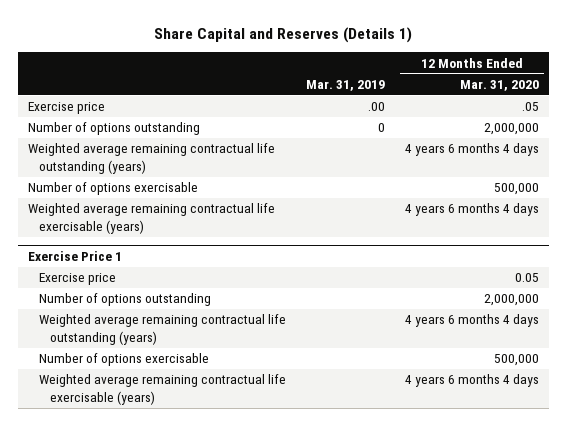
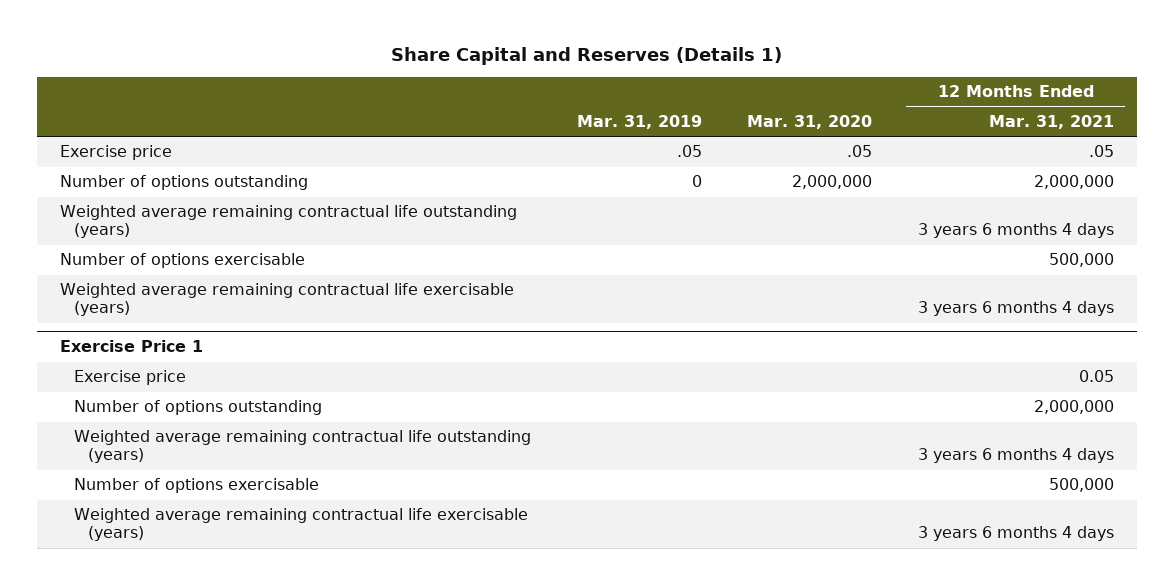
- | Mar. 31, 2019 | 12 Months Ended Mar. 31, 2020
+ | Mar. 31, 2019 | Mar. 31, 2020 | 12 Months Ended Mar. 31, 2021
- Exercise price | .00 | .05
+ Exercise price | .05 | .05 | .05

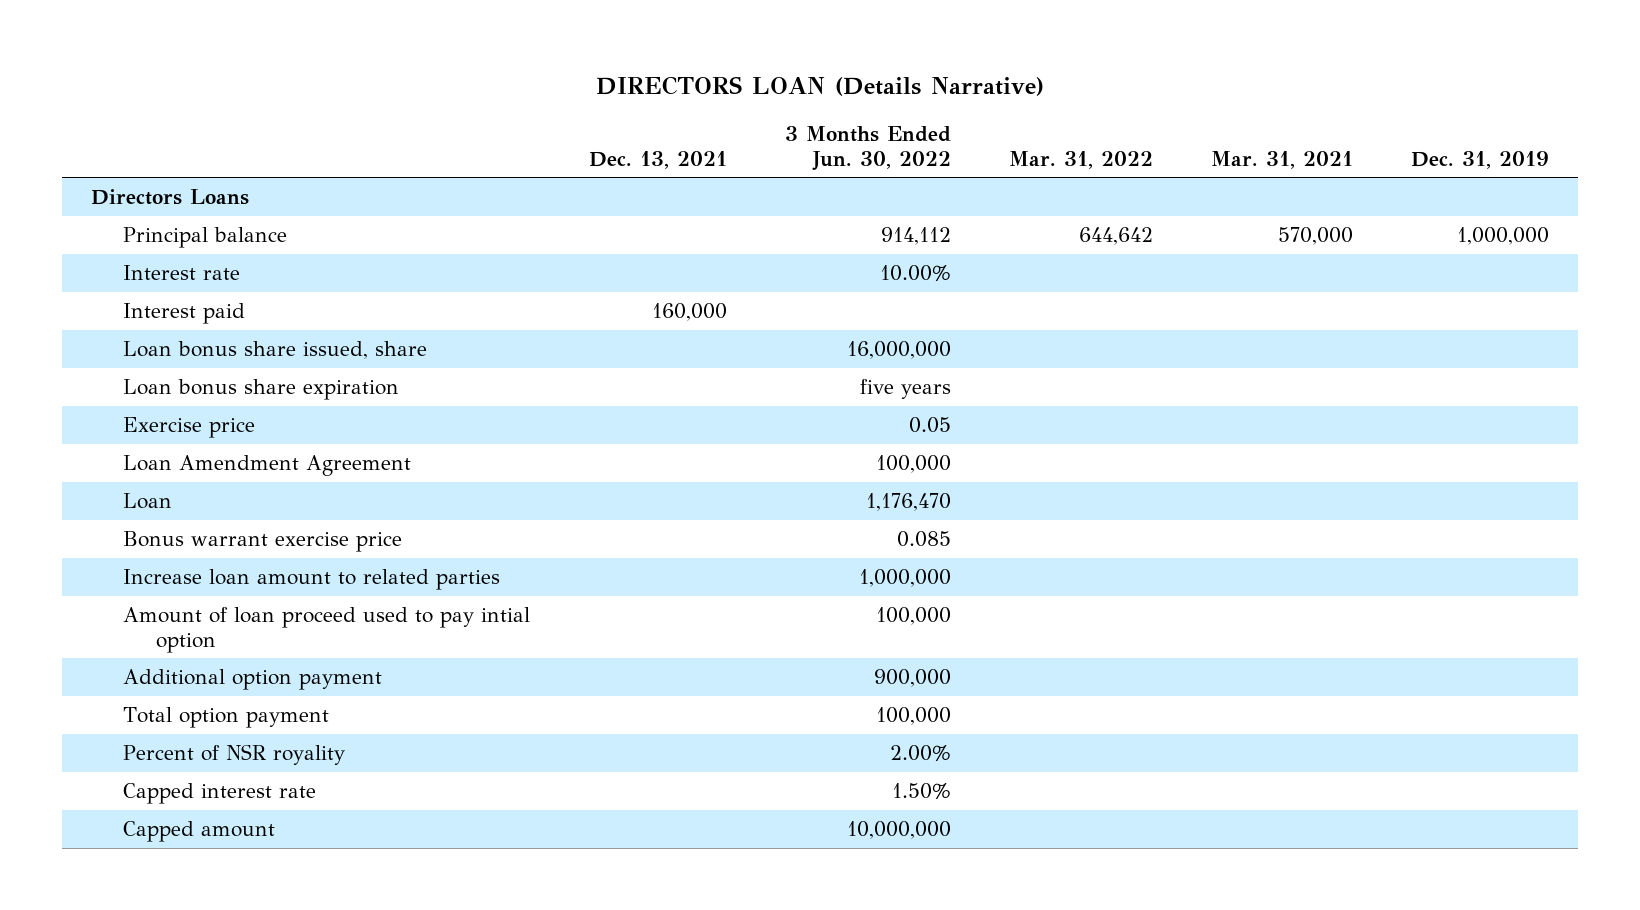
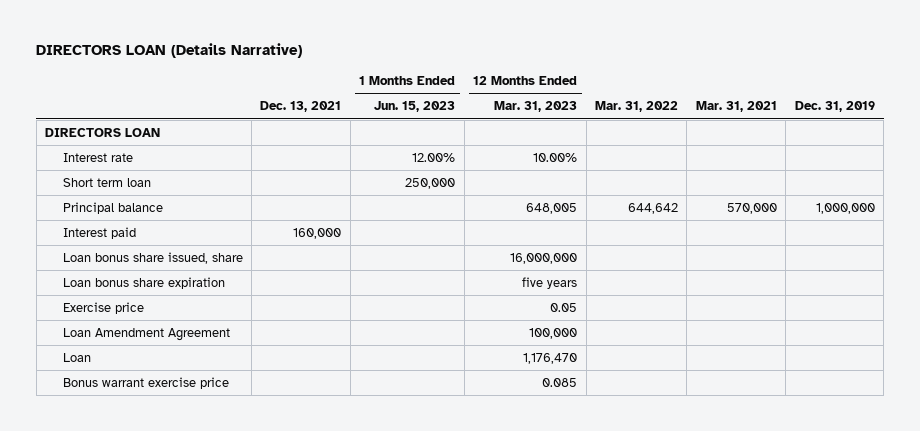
- | Dec. 13, 2021 | 3 Months Ended Jun. 30, 2022 | Mar. 31, 2022 | Mar. 31, 2021 | Dec. 31, 2019
+ | Dec. 13, 2021 | 1 Months Ended Jun. 15, 2023 | 12 Months Ended Mar. 31, 2023 | Mar. 31, 2022 | Mar. 31, 2021 | Dec. 31, 2019
- Directors Loans
+ DIRECTORS LOAN
+ Short term loan | | 250,000 | | | |
moved down: Principal balance | | | 648,005 | 644,642 | 570,000 | 1,000,000
- Increase loan amount to related parties | | 1,000,000 | | |
- Amount of loan proceed used to pay intial option | | 100,000 | | |
- Additional option payment | | 900,000 | | |
- Total option payment | | 100,000 | | |
- Percent of NSR royality | | 2.00% | | |
- Capped interest rate | | 1.50% | | |
- Capped amount | | 10,000,000 | | |

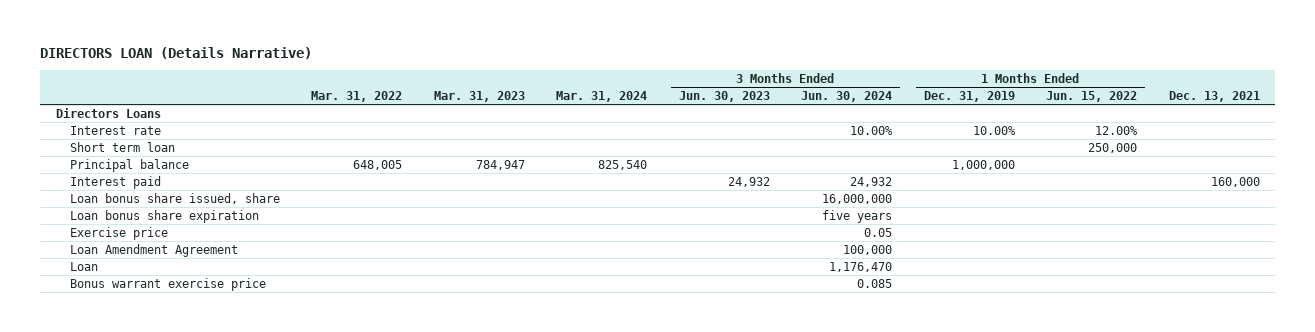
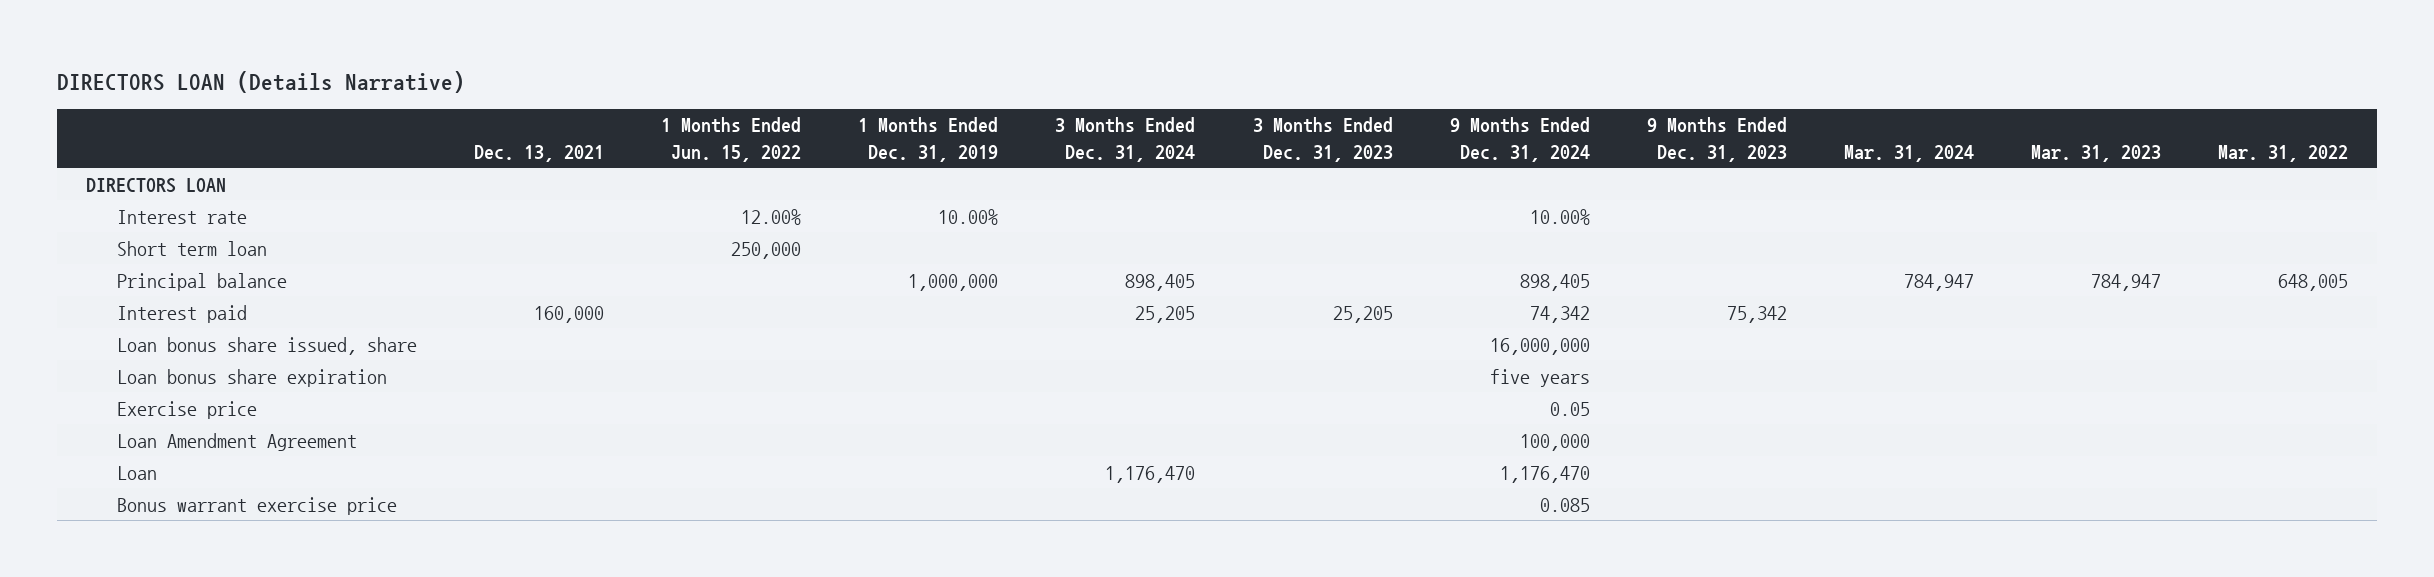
- | Mar. 31, 2022 | Mar. 31, 2023 | Mar. 31, 2024 | 3 Months Ended Jun. 30, 2023 | 3 Months Ended Jun. 30, 2024 | 1 Months Ended Dec. 31, 2019 | 1 Months Ended Jun. 15, 2022 | Dec. 13, 2021
+ | Dec. 13, 2021 | 1 Months Ended Jun. 15, 2022 | 1 Months Ended Dec. 31, 2019 | 3 Months Ended Dec. 31, 2024 | 3 Months Ended Dec. 31, 2023 | 9 Months Ended Dec. 31, 2024 | 9 Months Ended Dec. 31, 2023 | Mar. 31, 2024 | Mar. 31, 2023 | Mar. 31, 2022
- Directors Loans
+ DIRECTORS LOAN
- Principal balance | 648,005 | 784,947 | 825,540 | | | 1,000,000 | |
+ Principal balance | | | 1,000,000 | 898,405 | | 898,405 | | 784,947 | 784,947 | 648,005

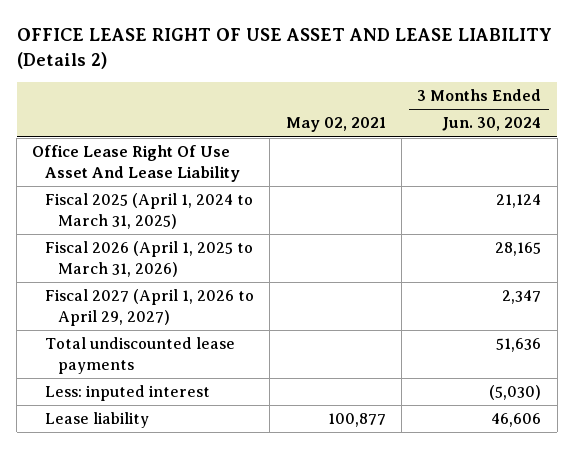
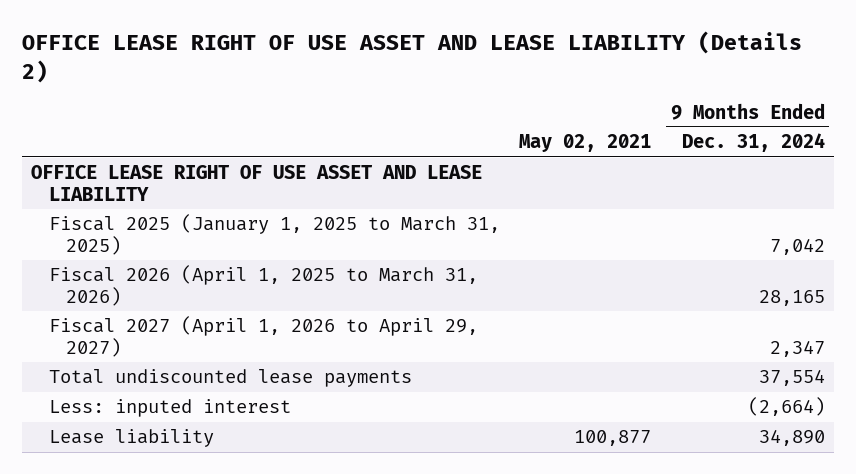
- | May 02, 2021 | 3 Months Ended Jun. 30, 2024
+ | May 02, 2021 | 9 Months Ended Dec. 31, 2024
- Office Lease Right Of Use Asset And Lease Liability
- Fiscal 2025 (April 1, 2024 to March 31, 2025) | | 21,124
+ OFFICE LEASE RIGHT OF USE ASSET AND LEASE LIABILITY
+ Fiscal 2025 (January 1, 2025 to March 31, 2025) | | 7,042

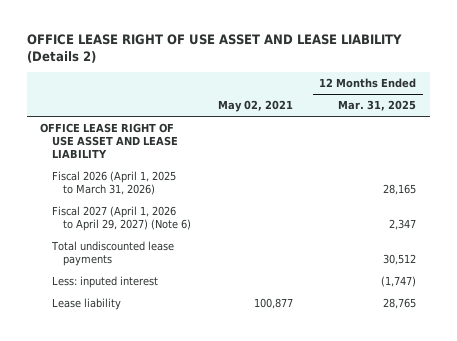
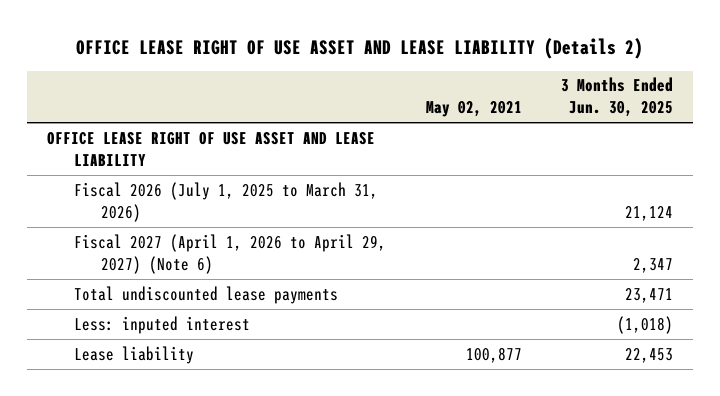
- | May 02, 2021 | 12 Months Ended Mar. 31, 2025
+ | May 02, 2021 | 3 Months Ended Jun. 30, 2025
- Fiscal 2026 (April 1, 2025 to March 31, 2026) | | 28,165
+ Fiscal 2026 (July 1, 2025 to March 31, 2026) | | 21,124

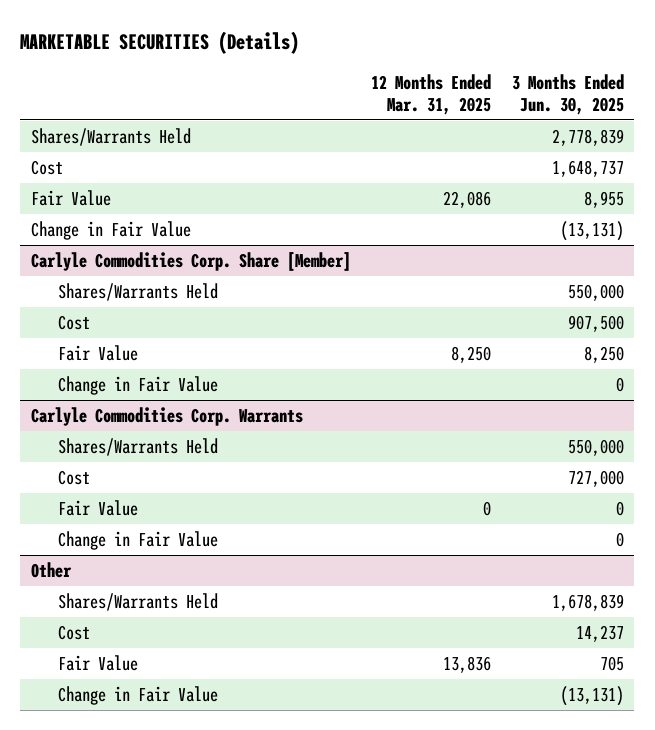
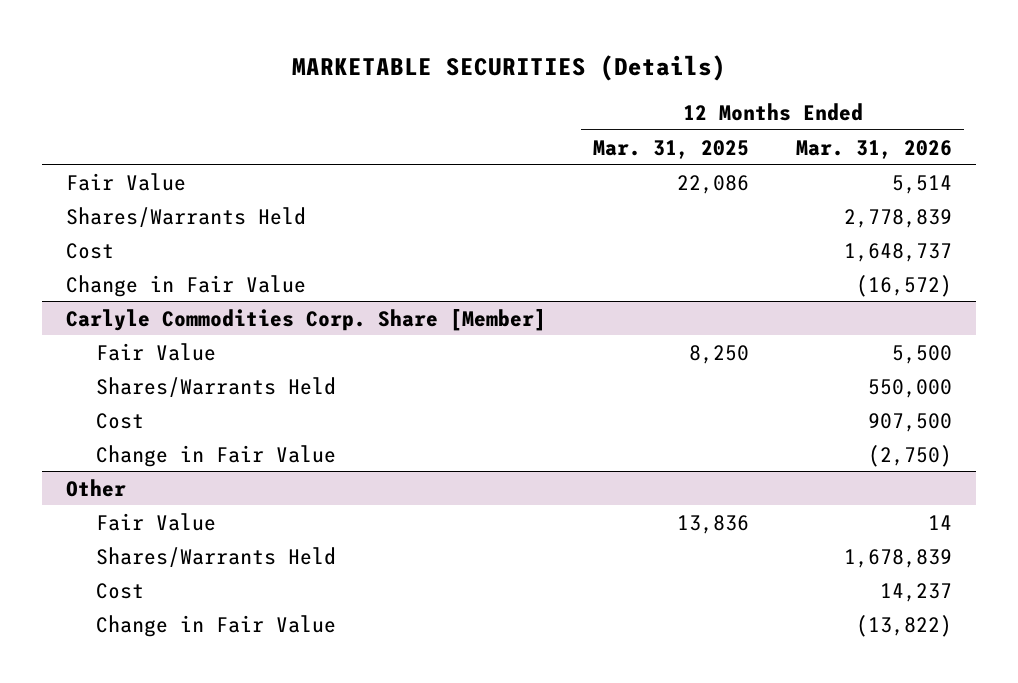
- | 12 Months Ended Mar. 31, 2025 | 3 Months Ended Jun. 30, 2025
+ | 12 Months Ended Mar. 31, 2025 | 12 Months Ended Mar. 31, 2026
moved up: Fair Value | 22,086 | 5,514
@ Carlyle Commodities Corp. Share [Member]
moved up: Fair Value | 8,250 | 5,500
- Carlyle Commodities Corp. Warrants
- Shares/Warrants Held | | 550,000
- Cost | | 727,000
- Fair Value | 0 | 0
- Change in Fair Value | | 0
@ Other
moved up: Fair Value | 13,836 | 14

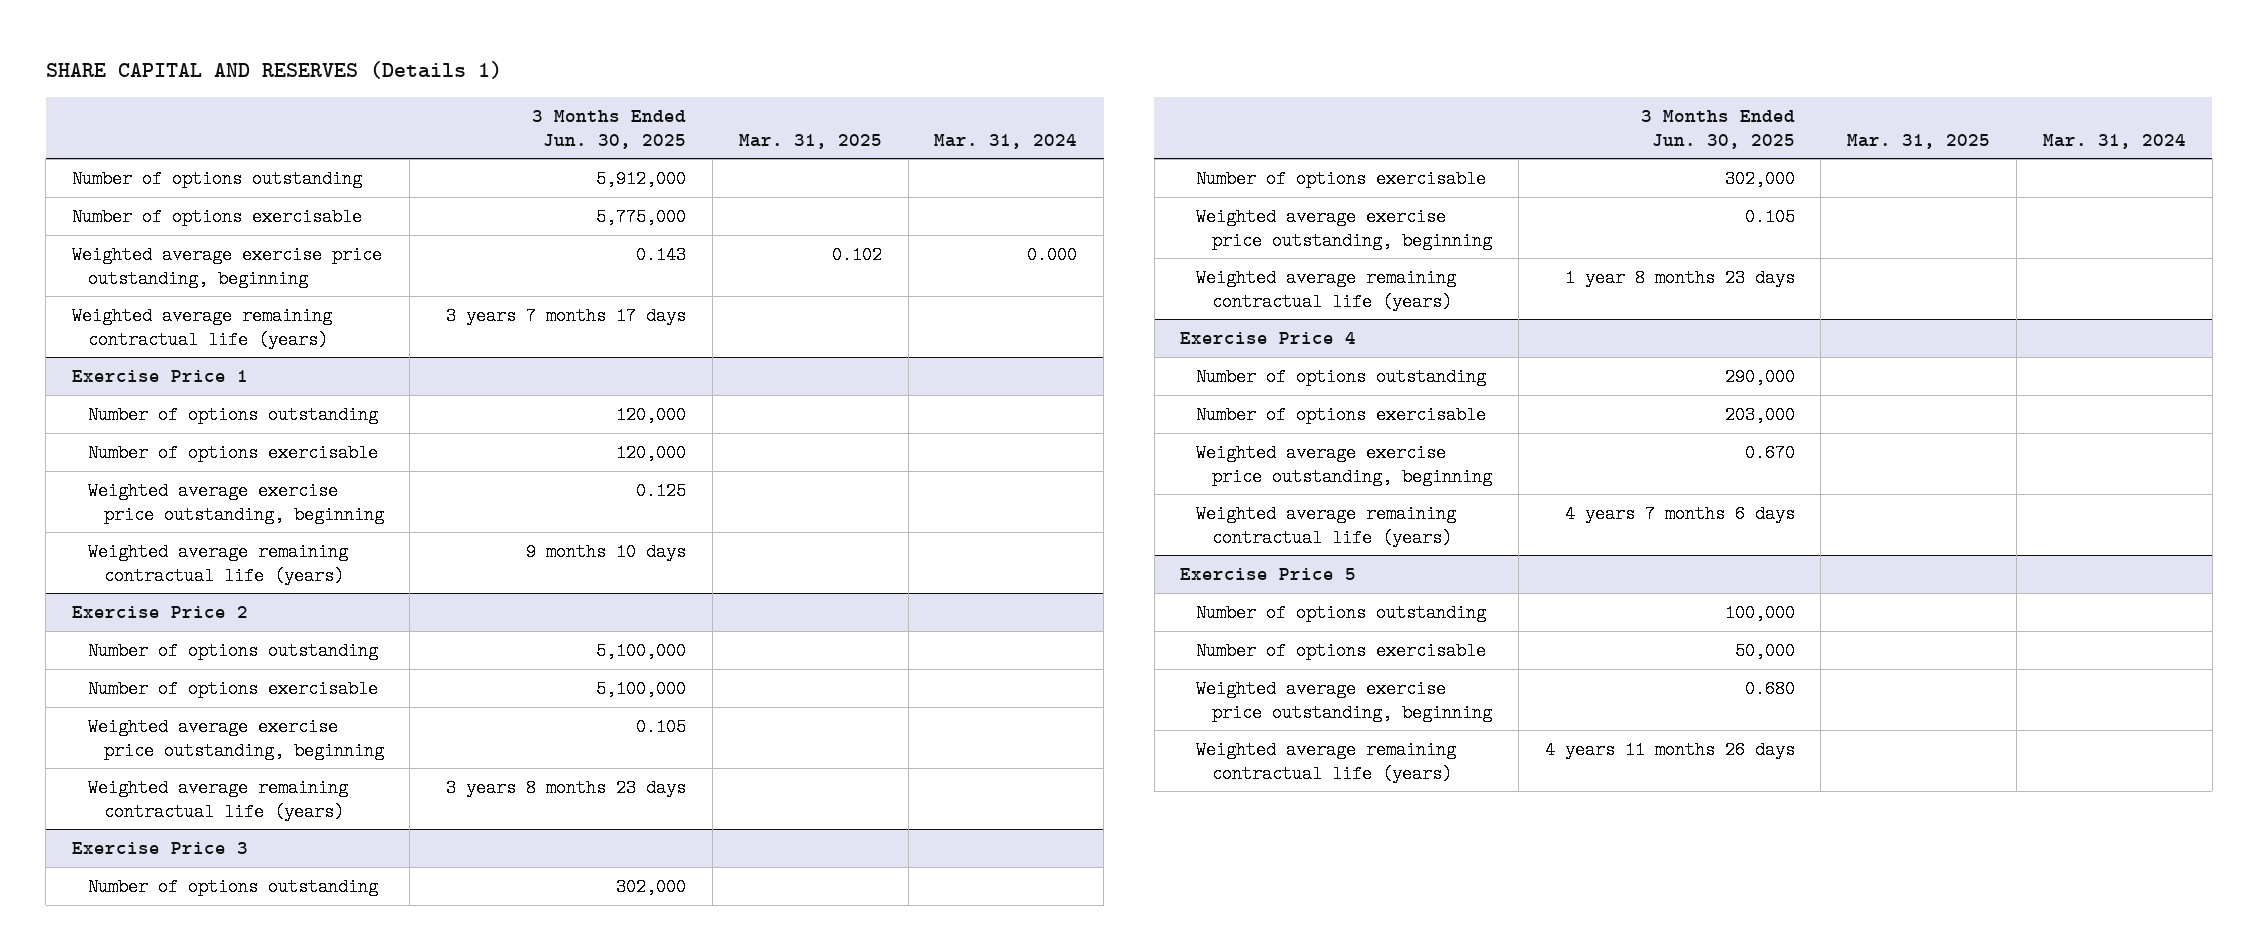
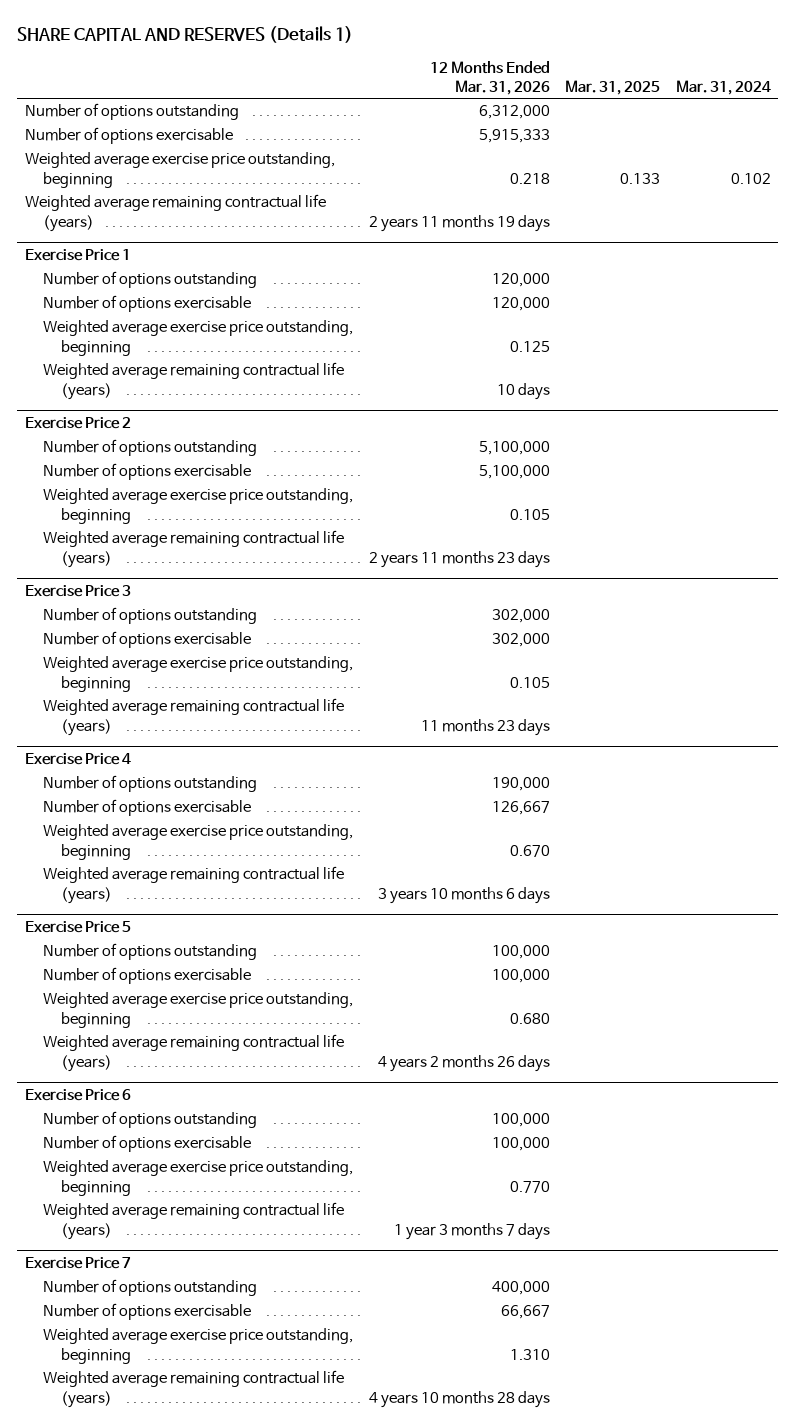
- | 3 Months Ended Jun. 30, 2025 | Mar. 31, 2025 | Mar. 31, 2024
+ | 12 Months Ended Mar. 31, 2026 | Mar. 31, 2025 | Mar. 31, 2024
- Weighted average exercise price outstanding, beginning | 0.143 | 0.102 | 0.000
+ Weighted average exercise price outstanding, beginning | 0.218 | 0.133 | 0.102
+ Exercise Price 6
+ Number of options outstanding | 100,000 | |
+ Number of options exercisable | 100,000 | |
+ Weighted average exercise price outstanding, beginning | 0.770 | |
+ Weighted average remaining contractual life (years) | 1 year 3 months 7 days | |
+ Exercise Price 7
+ Number of options outstanding | 400,000 | |
+ Number of options exercisable | 66,667 | |
+ Weighted average exercise price outstanding, beginning | 1.310 | |
+ Weighted average remaining contractual life (years) | 4 years 10 months 28 days | |

